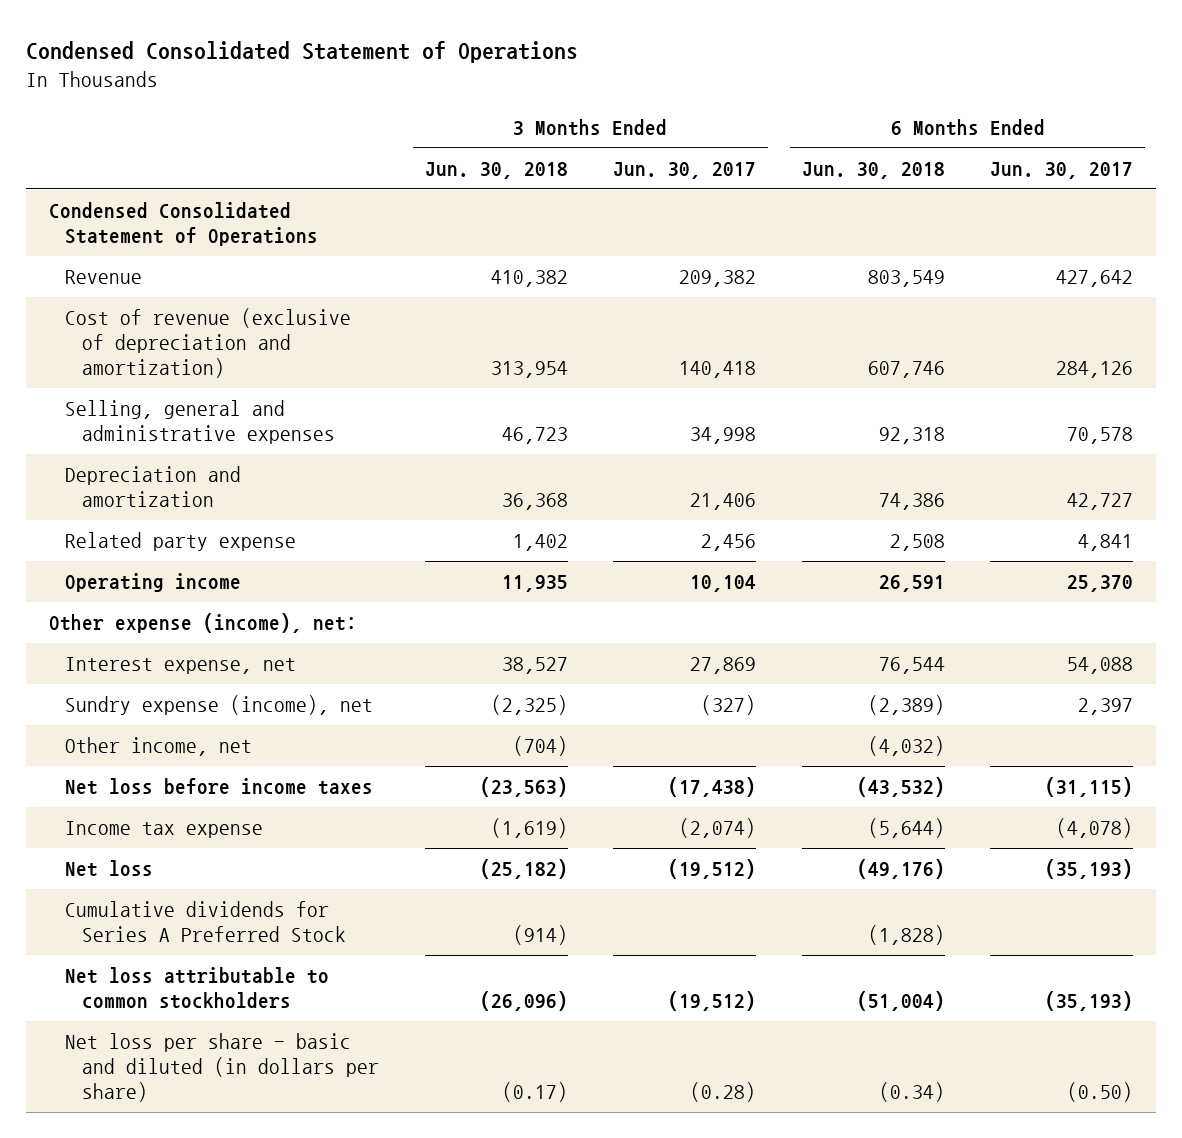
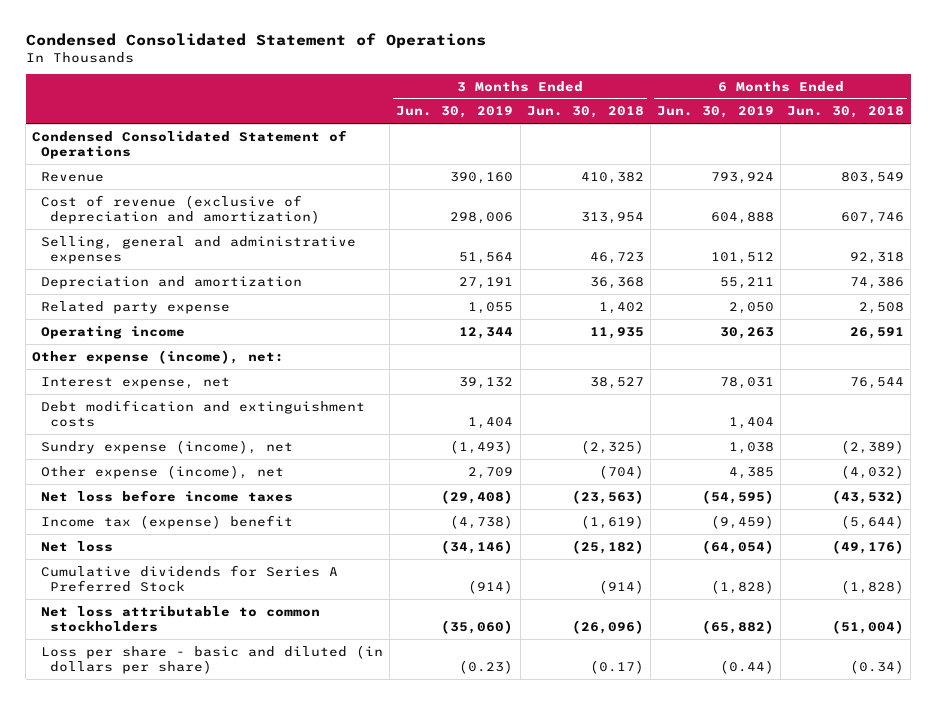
- | 3 Months Ended Jun. 30, 2018 | 3 Months Ended Jun. 30, 2017 | 6 Months Ended Jun. 30, 2018 | 6 Months Ended Jun. 30, 2017
+ | 3 Months Ended Jun. 30, 2019 | 3 Months Ended Jun. 30, 2018 | 6 Months Ended Jun. 30, 2019 | 6 Months Ended Jun. 30, 2018
+ Debt modification and extinguishment costs | 1,404 | | 1,404 |
- Other income, net | (704) | | (4,032) |
+ Other expense (income), net | 2,709 | (704) | 4,385 | (4,032)
- Income tax expense | (1,619) | (2,074) | (5,644) | (4,078)
+ Income tax (expense) benefit | (4,738) | (1,619) | (9,459) | (5,644)
- Net loss per share - basic and diluted (in dollars per share) | (0.17) | (0.28) | (0.34) | (0.50)
+ Loss per share - basic and diluted (in dollars per share) | (0.23) | (0.17) | (0.44) | (0.34)

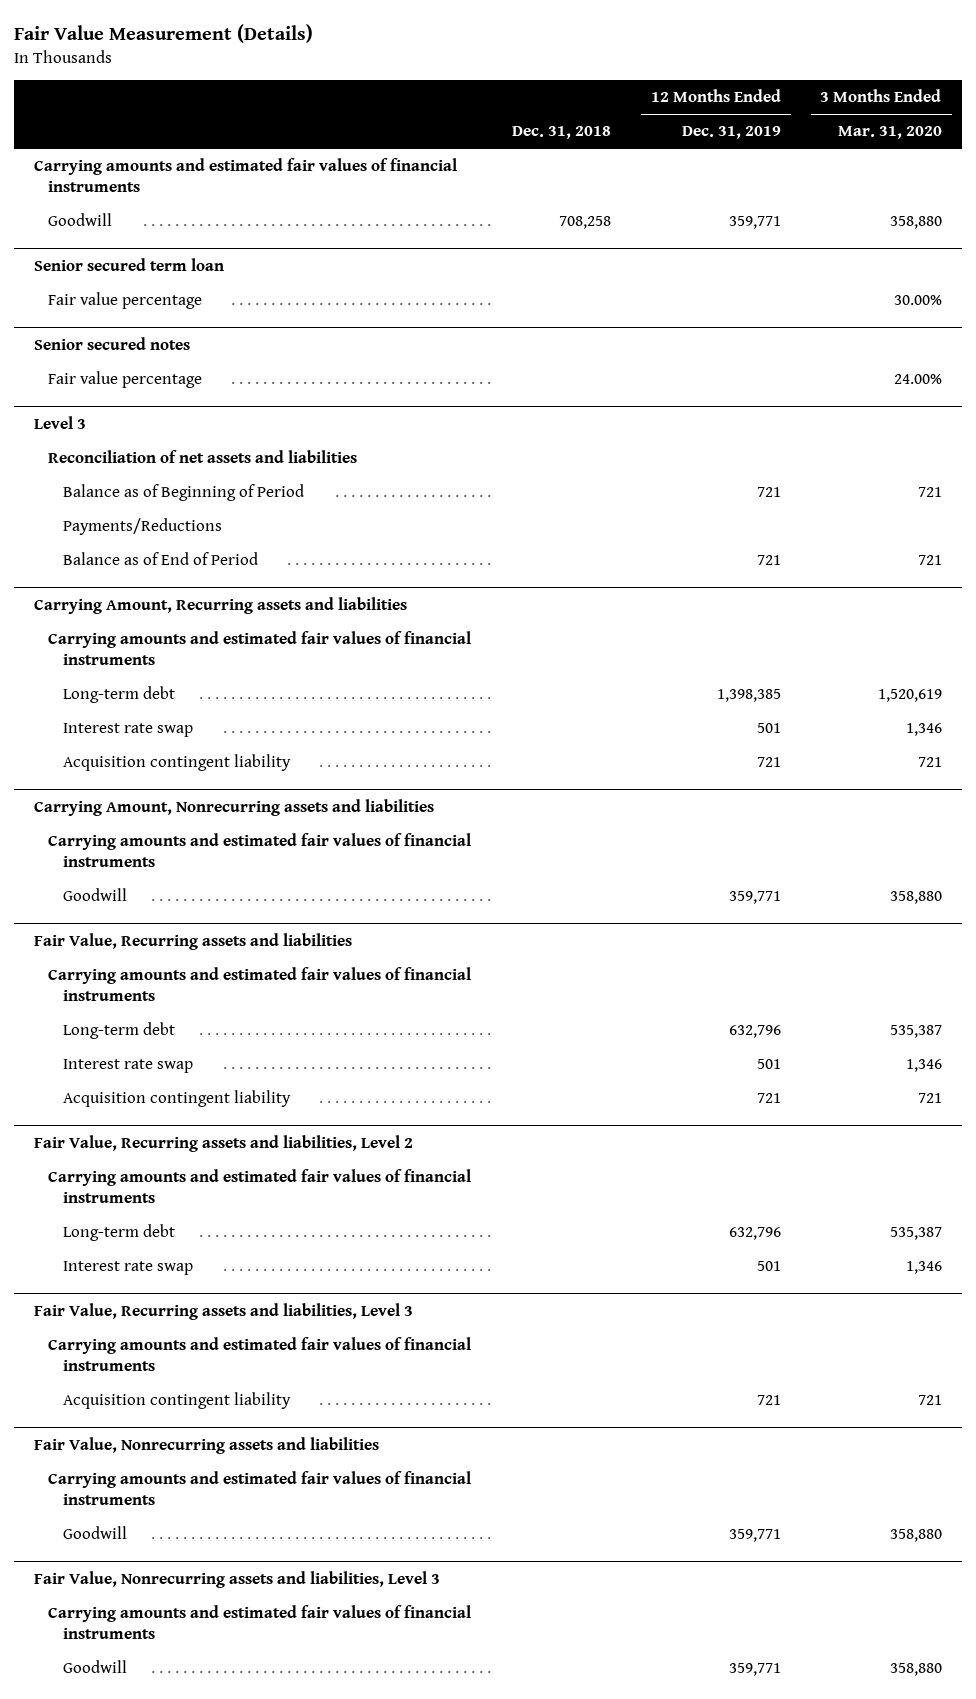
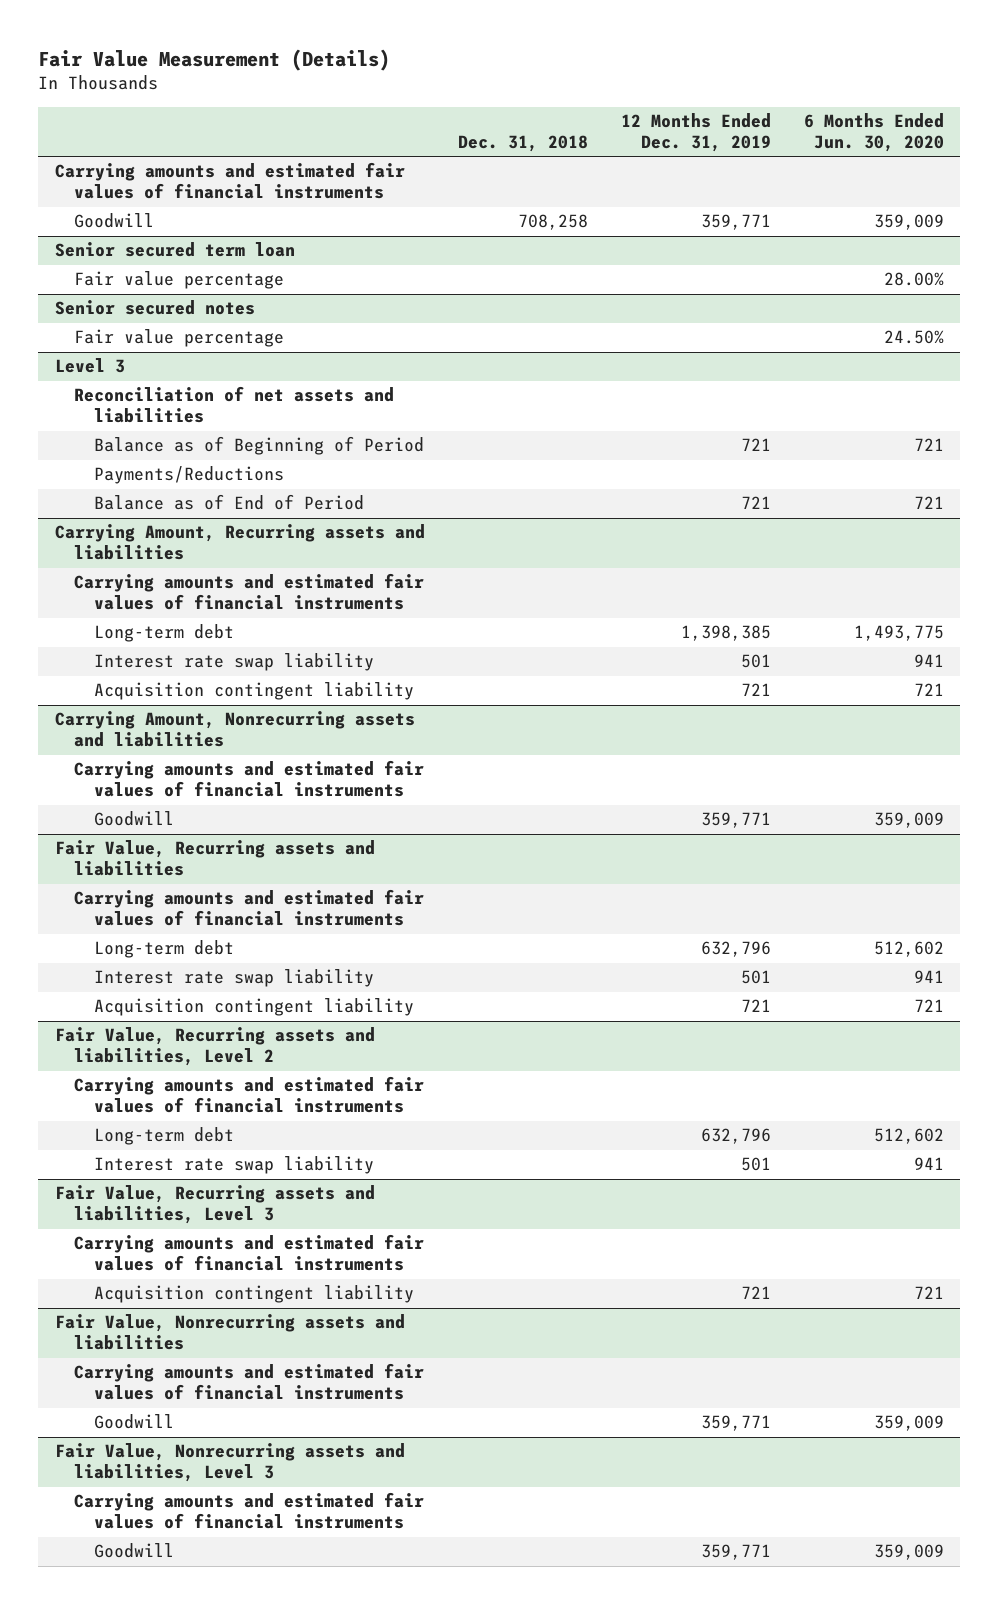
- | Dec. 31, 2018 | 12 Months Ended Dec. 31, 2019 | 3 Months Ended Mar. 31, 2020
+ | Dec. 31, 2018 | 12 Months Ended Dec. 31, 2019 | 6 Months Ended Jun. 30, 2020
@ Carrying Amount, Recurring assets and liabilities
- Interest rate swap | | 501 | 1,346
+ Interest rate swap liability | | 501 | 941
@ Fair Value, Recurring assets and liabilities
- Interest rate swap | | 501 | 1,346
+ Interest rate swap liability | | 501 | 941
@ Fair Value, Recurring assets and liabilities, Level 2
- Interest rate swap | | 501 | 1,346
+ Interest rate swap liability | | 501 | 941

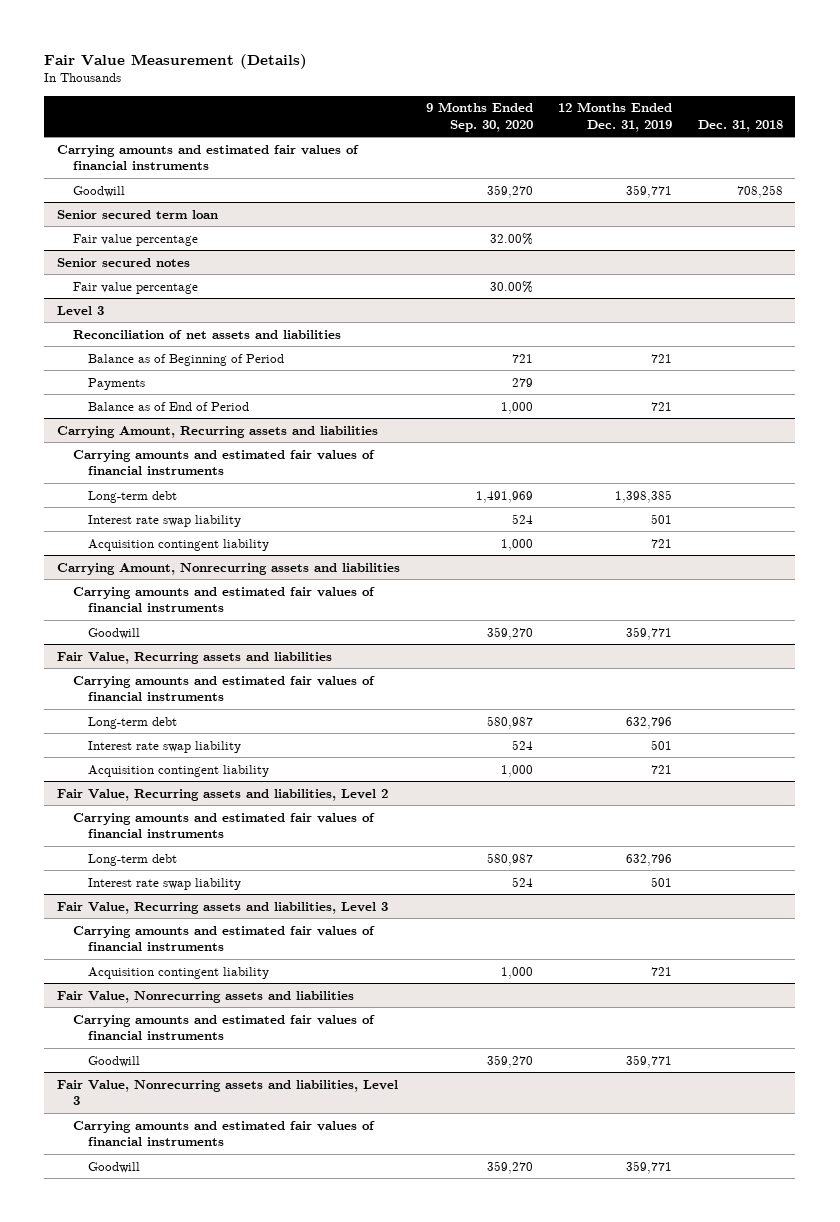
- | Dec. 31, 2018 | 12 Months Ended Dec. 31, 2019 | 6 Months Ended Jun. 30, 2020
+ | 9 Months Ended Sep. 30, 2020 | 12 Months Ended Dec. 31, 2019 | Dec. 31, 2018
@ Level 3
- Payments/Reductions
+ Payments | 279 | |

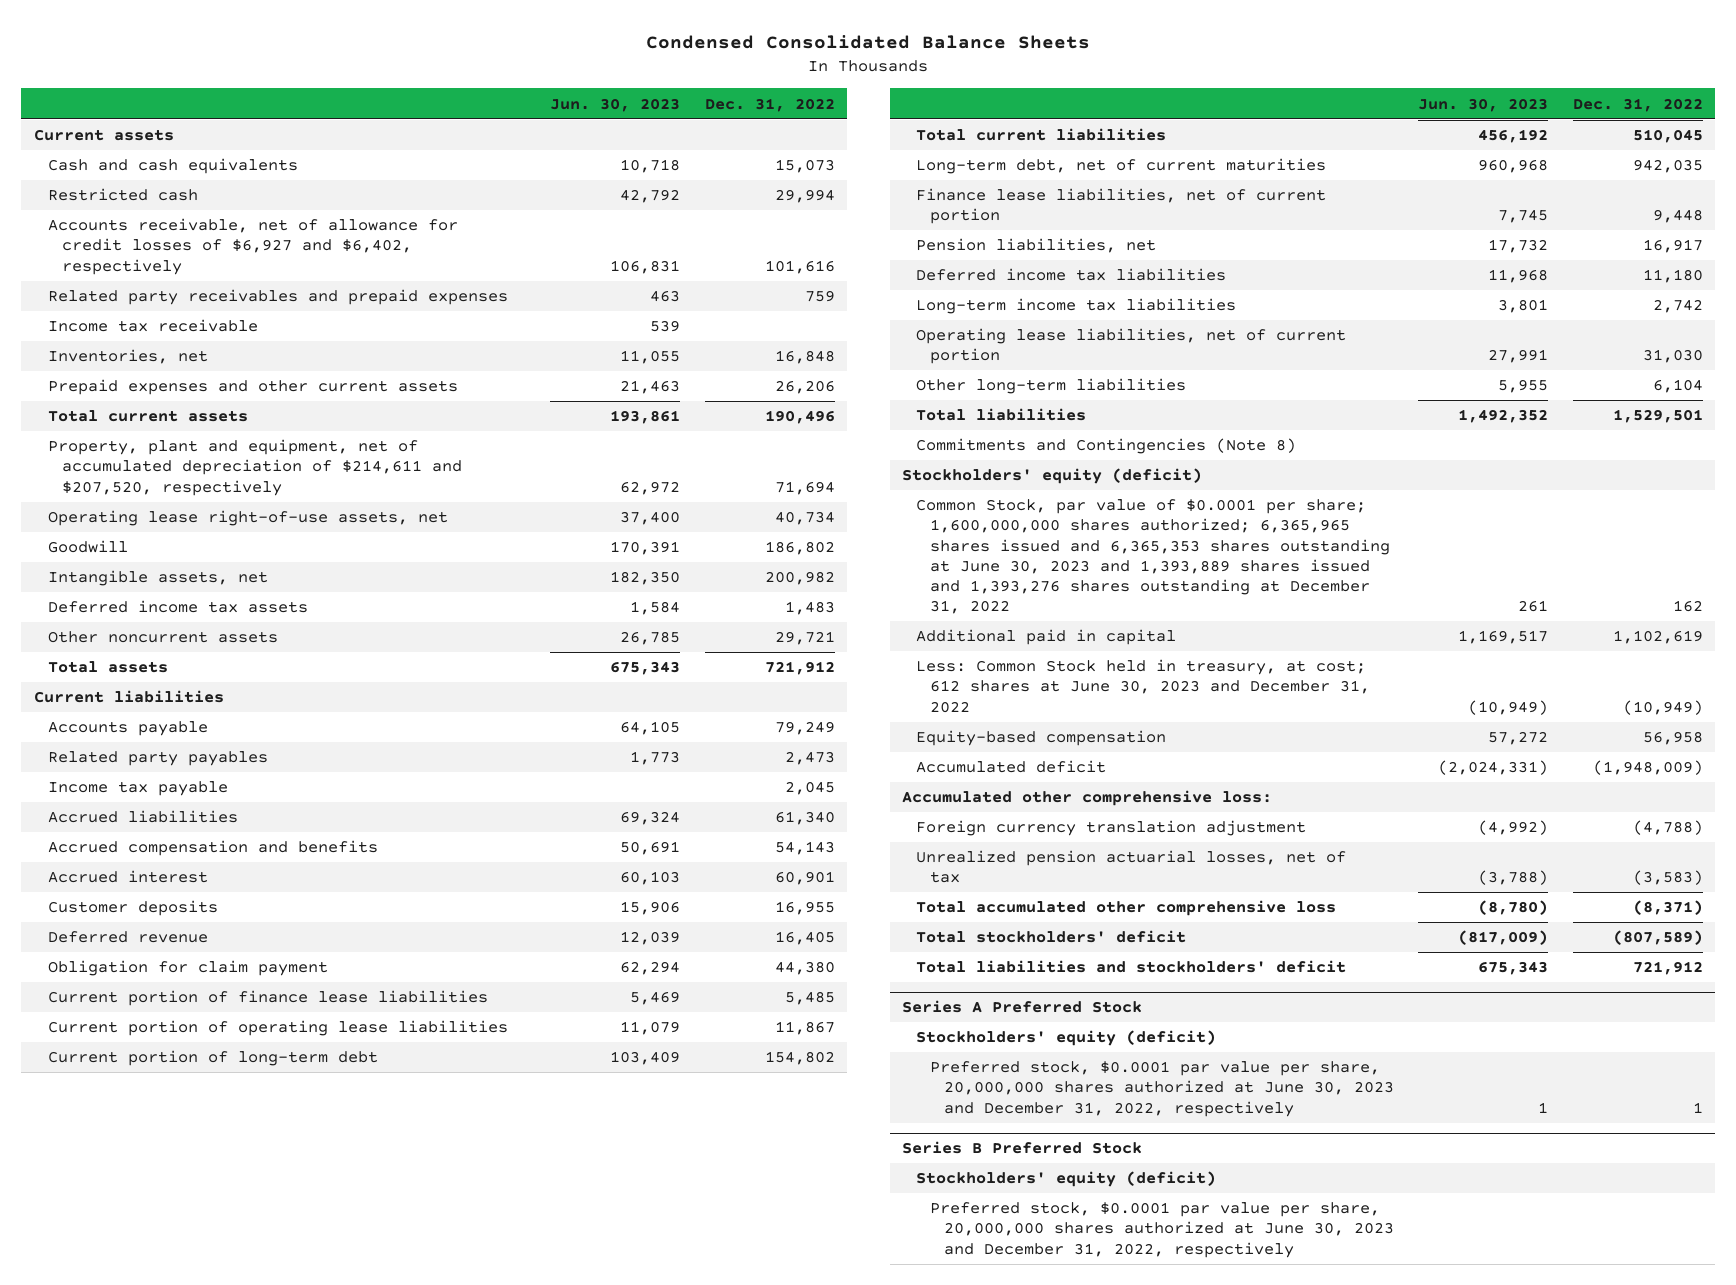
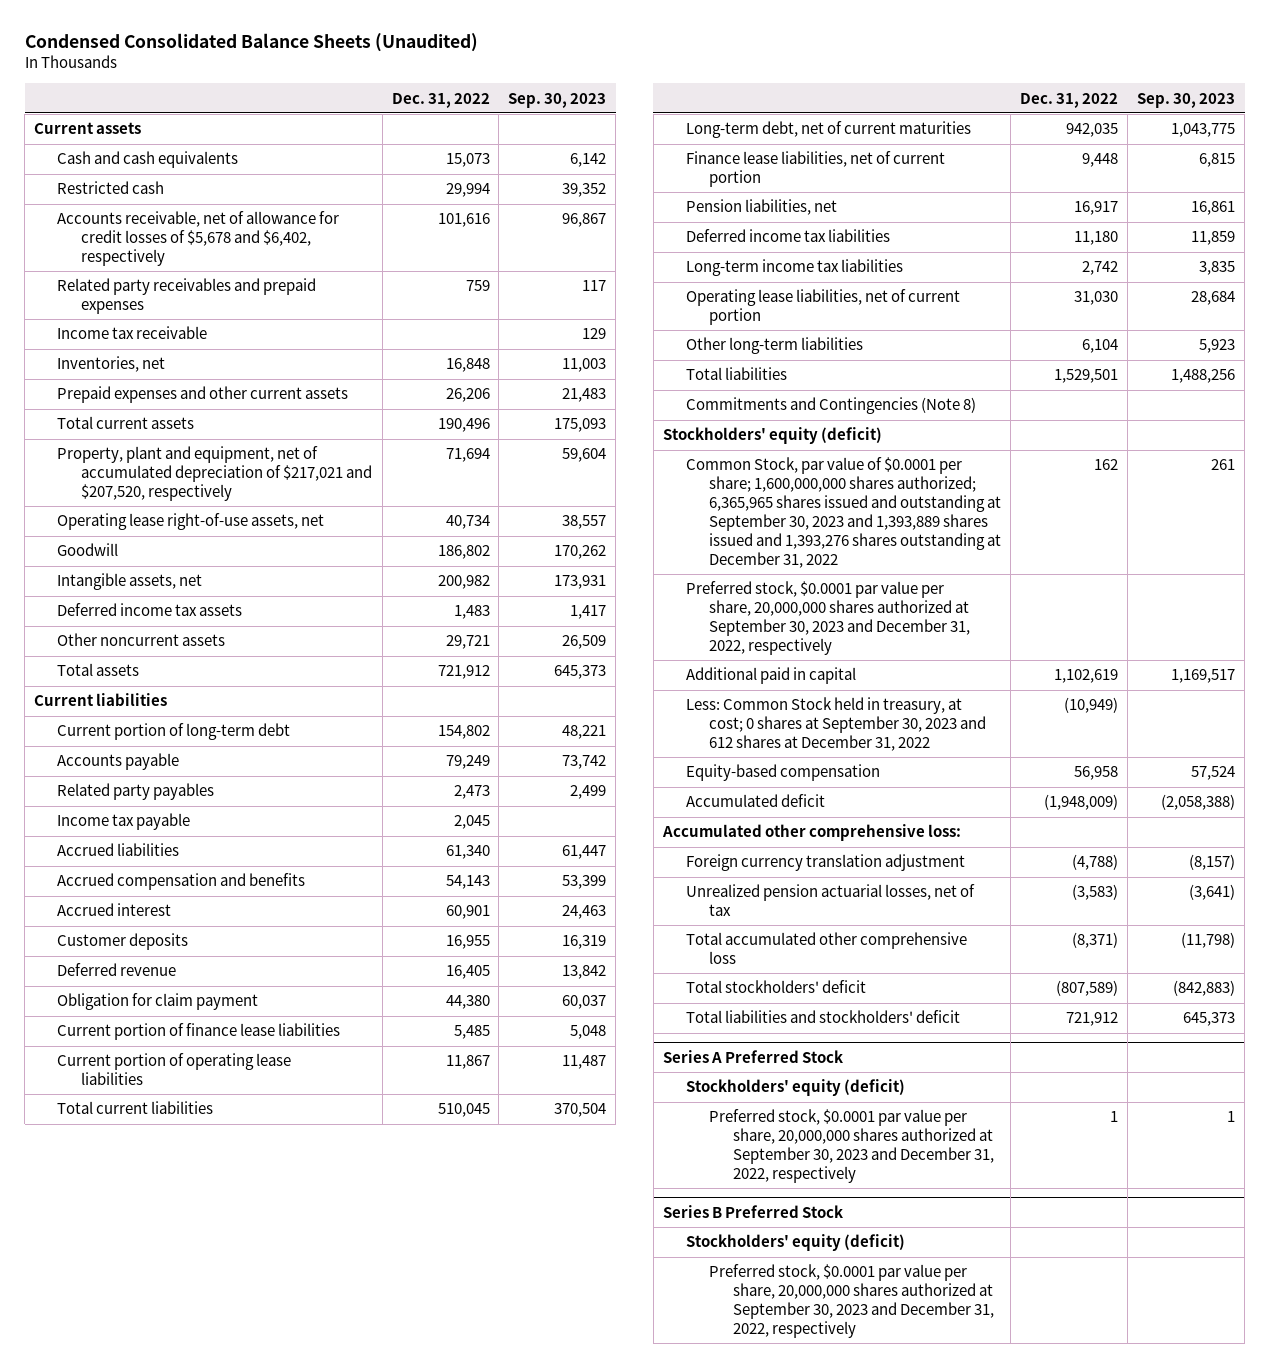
- Condensed Consolidated Balance Sheets
+ Condensed Consolidated Balance Sheets (Unaudited)
- | Jun. 30, 2023 | Dec. 31, 2022
+ | Dec. 31, 2022 | Sep. 30, 2023
- Accounts receivable, net of allowance for credit losses of $6,927 and $6,402, respectively | 106,831 | 101,616
+ Accounts receivable, net of allowance for credit losses of $5,678 and $6,402, respectively | 101,616 | 96,867
- Property, plant and equipment, net of accumulated depreciation of $214,611 and $207,520, respectively | 62,972 | 71,694
+ Property, plant and equipment, net of accumulated depreciation of $217,021 and $207,520, respectively | 71,694 | 59,604
moved up: Current portion of long-term debt | 154,802 | 48,221
- Common Stock, par value of $0.0001 per share; 1,600,000,000 shares authorized; 6,365,965 shares issued and 6,365,353 shares outstanding at June 30, 2023 and 1,393,889 shares issued and 1,393,276 shares outstanding at December 31, 2022 | 261 | 162
+ Common Stock, par value of $0.0001 per share; 1,600,000,000 shares authorized; 6,365,965 shares issued and outstanding at September 30, 2023 and 1,393,889 shares issued and 1,393,276 shares outstanding at December 31, 2022 | 162 | 261
+ Preferred stock, $0.0001 par value per share, 20,000,000 shares authorized at September 30, 2023 and December 31, 2022, respectively
- Less: Common Stock held in treasury, at cost; 612 shares at June 30, 2023 and December 31, 2022 | (10,949) | (10,949)
+ Less: Common Stock held in treasury, at cost; 0 shares at September 30, 2023 and 612 shares at December 31, 2022 | (10,949) |
@ Series A Preferred Stock
- Preferred stock, $0.0001 par value per share, 20,000,000 shares authorized at June 30, 2023 and December 31, 2022, respectively | 1 | 1
+ Preferred stock, $0.0001 par value per share, 20,000,000 shares authorized at September 30, 2023 and December 31, 2022, respectively | 1 | 1
@ Series B Preferred Stock
- Preferred stock, $0.0001 par value per share, 20,000,000 shares authorized at June 30, 2023 and December 31, 2022, respectively
+ Preferred stock, $0.0001 par value per share, 20,000,000 shares authorized at September 30, 2023 and December 31, 2022, respectively

